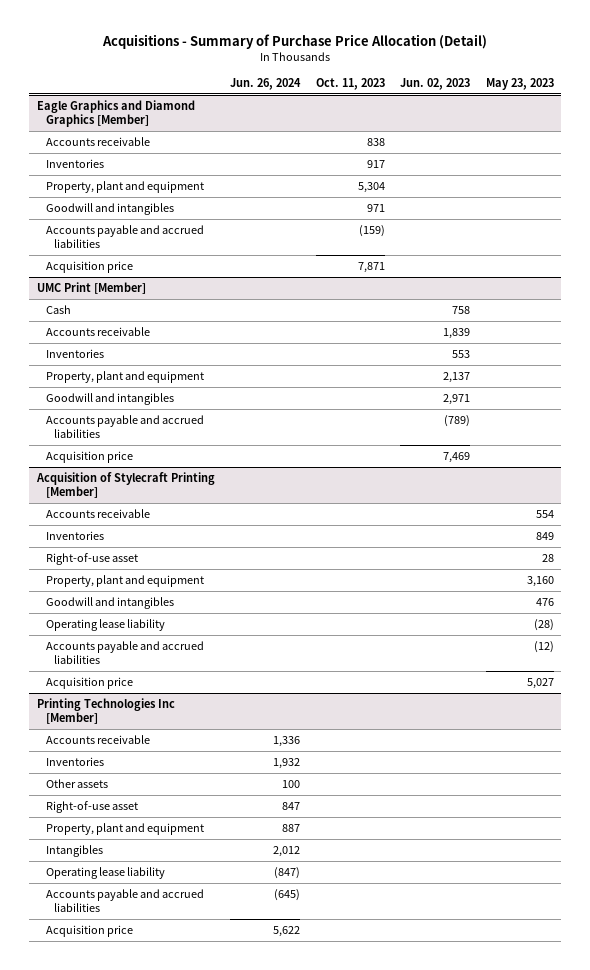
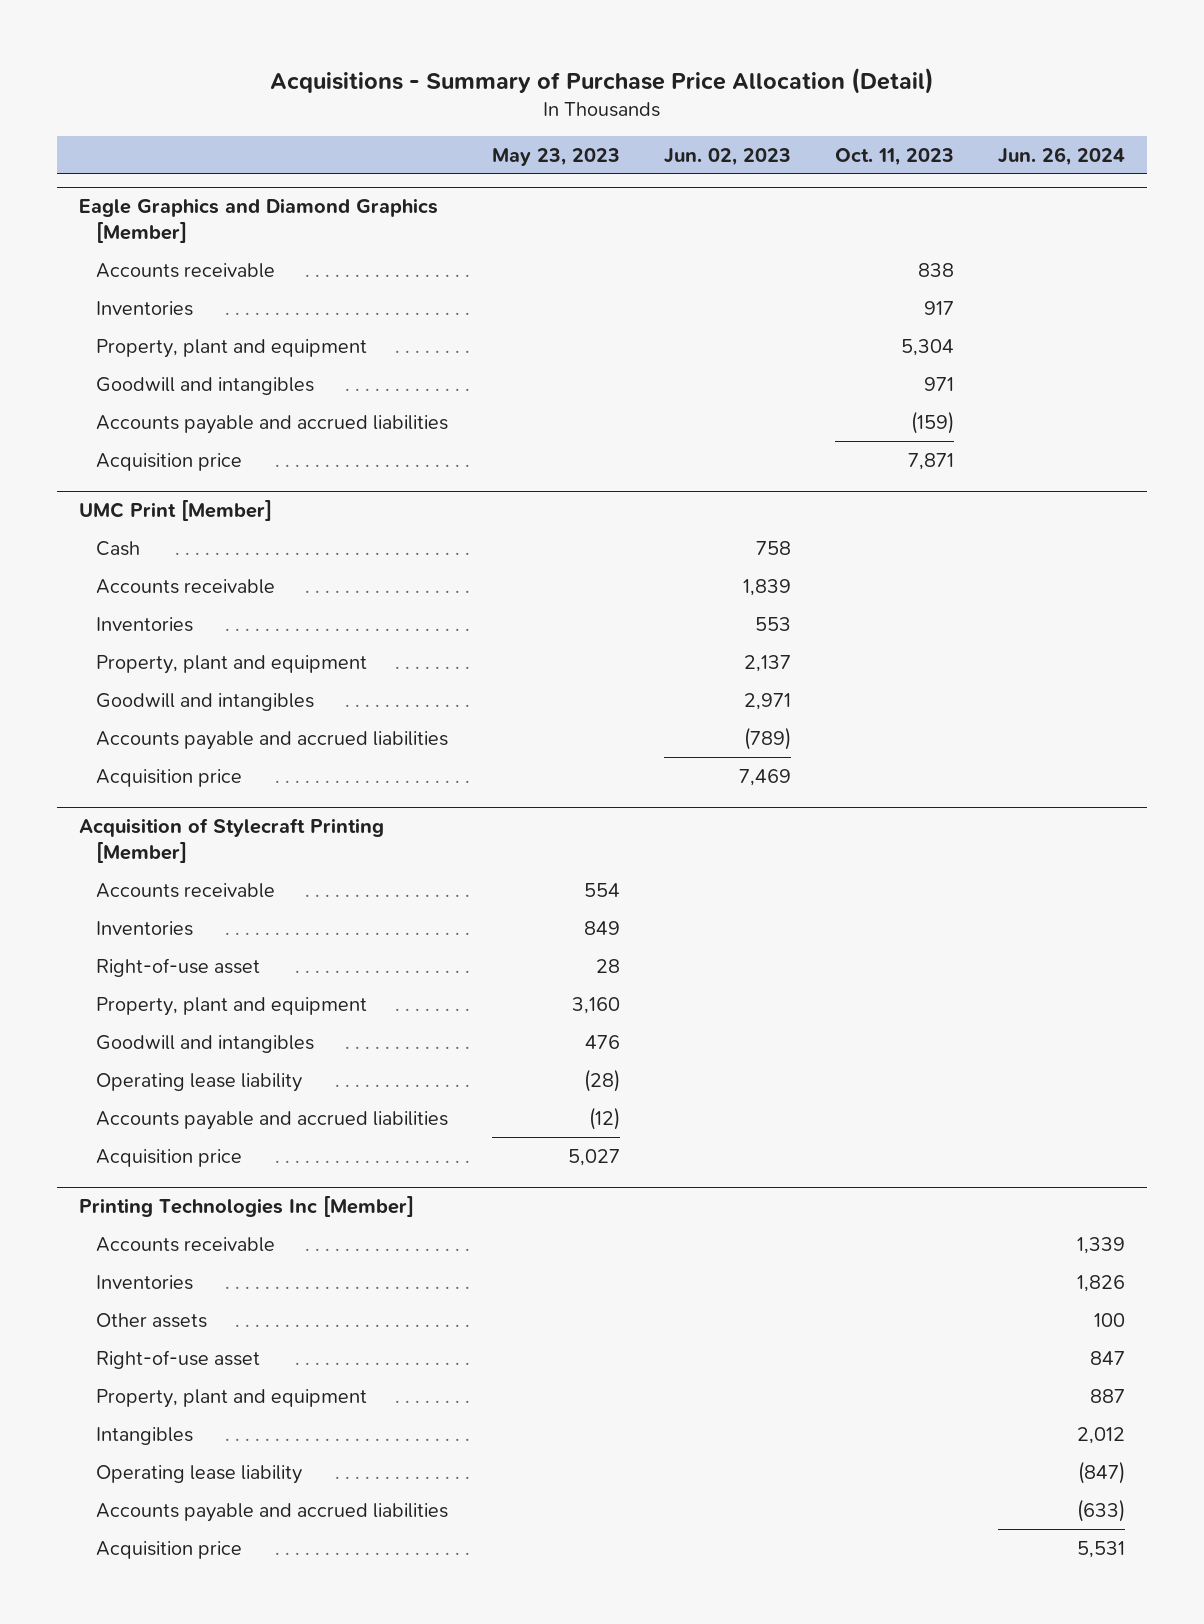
- | Jun. 26, 2024 | Oct. 11, 2023 | Jun. 02, 2023 | May 23, 2023
+ | May 23, 2023 | Jun. 02, 2023 | Oct. 11, 2023 | Jun. 26, 2024
@ Printing Technologies Inc [Member]
- Accounts receivable | 1,336 | | |
- Inventories | 1,932 | | |
+ Accounts receivable | | | | 1,339
+ Inventories | | | | 1,826
- Accounts payable and accrued liabilities | (645) | | |
- Acquisition price | 5,622 | | |
+ Accounts payable and accrued liabilities | | | | (633)
+ Acquisition price | | | | 5,531

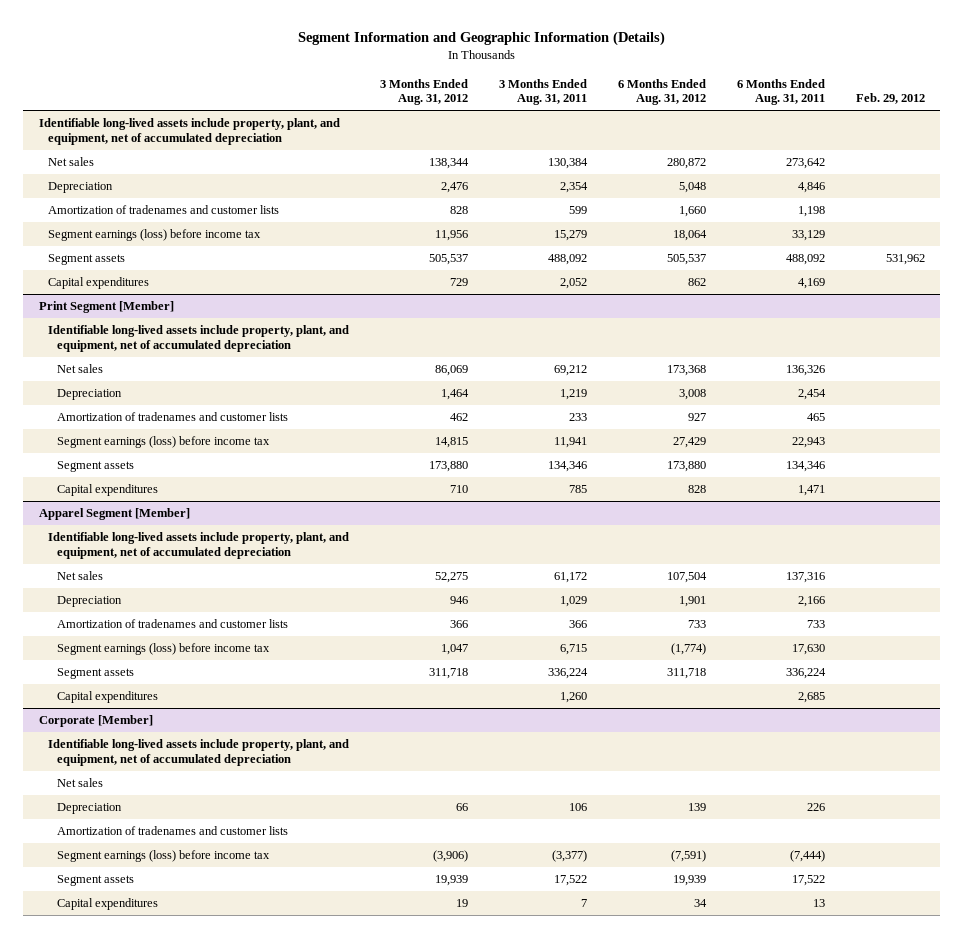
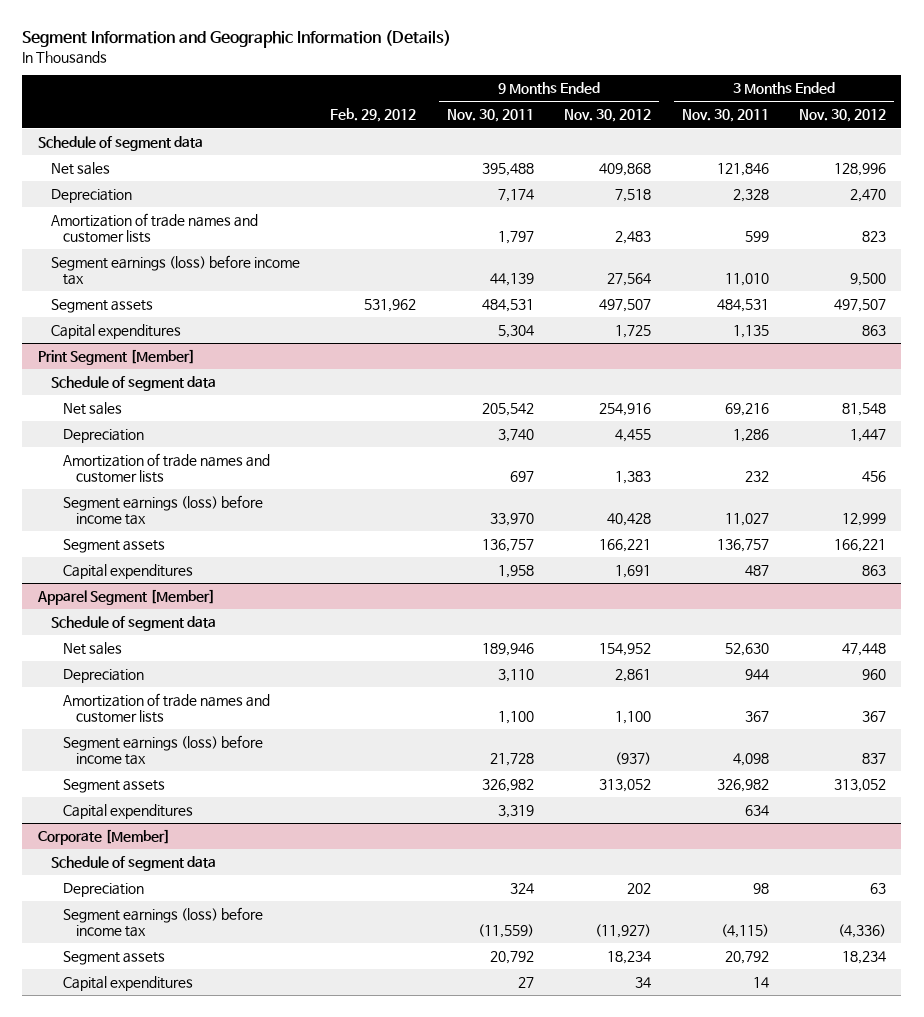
- | 3 Months Ended Aug. 31, 2012 | 3 Months Ended Aug. 31, 2011 | 6 Months Ended Aug. 31, 2012 | 6 Months Ended Aug. 31, 2011 | Feb. 29, 2012
+ | Feb. 29, 2012 | 9 Months Ended Nov. 30, 2011 | 9 Months Ended Nov. 30, 2012 | 3 Months Ended Nov. 30, 2011 | 3 Months Ended Nov. 30, 2012
- Identifiable long-lived assets include property, plant, and equipment, net of accumulated depreciation
+ Schedule of segment data
- Amortization of tradenames and customer lists | 828 | 599 | 1,660 | 1,198 |
+ Amortization of trade names and customer lists | | 1,797 | 2,483 | 599 | 823
@ Print Segment [Member]
- Identifiable long-lived assets include property, plant, and equipment, net of accumulated depreciation
+ Schedule of segment data
- Amortization of tradenames and customer lists | 462 | 233 | 927 | 465 |
+ Amortization of trade names and customer lists | | 697 | 1,383 | 232 | 456
@ Apparel Segment [Member]
- Identifiable long-lived assets include property, plant, and equipment, net of accumulated depreciation
+ Schedule of segment data
- Amortization of tradenames and customer lists | 366 | 366 | 733 | 733 |
+ Amortization of trade names and customer lists | | 1,100 | 1,100 | 367 | 367
@ Corporate [Member]
- Identifiable long-lived assets include property, plant, and equipment, net of accumulated depreciation
- Net sales
+ Schedule of segment data
- Amortization of tradenames and customer lists

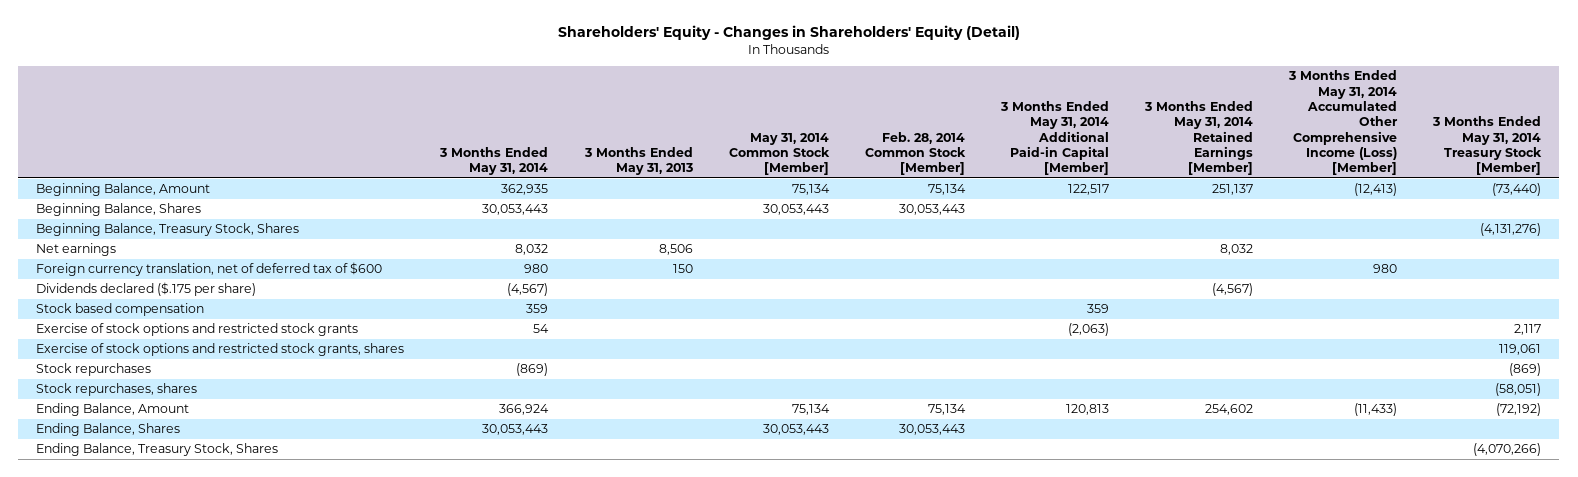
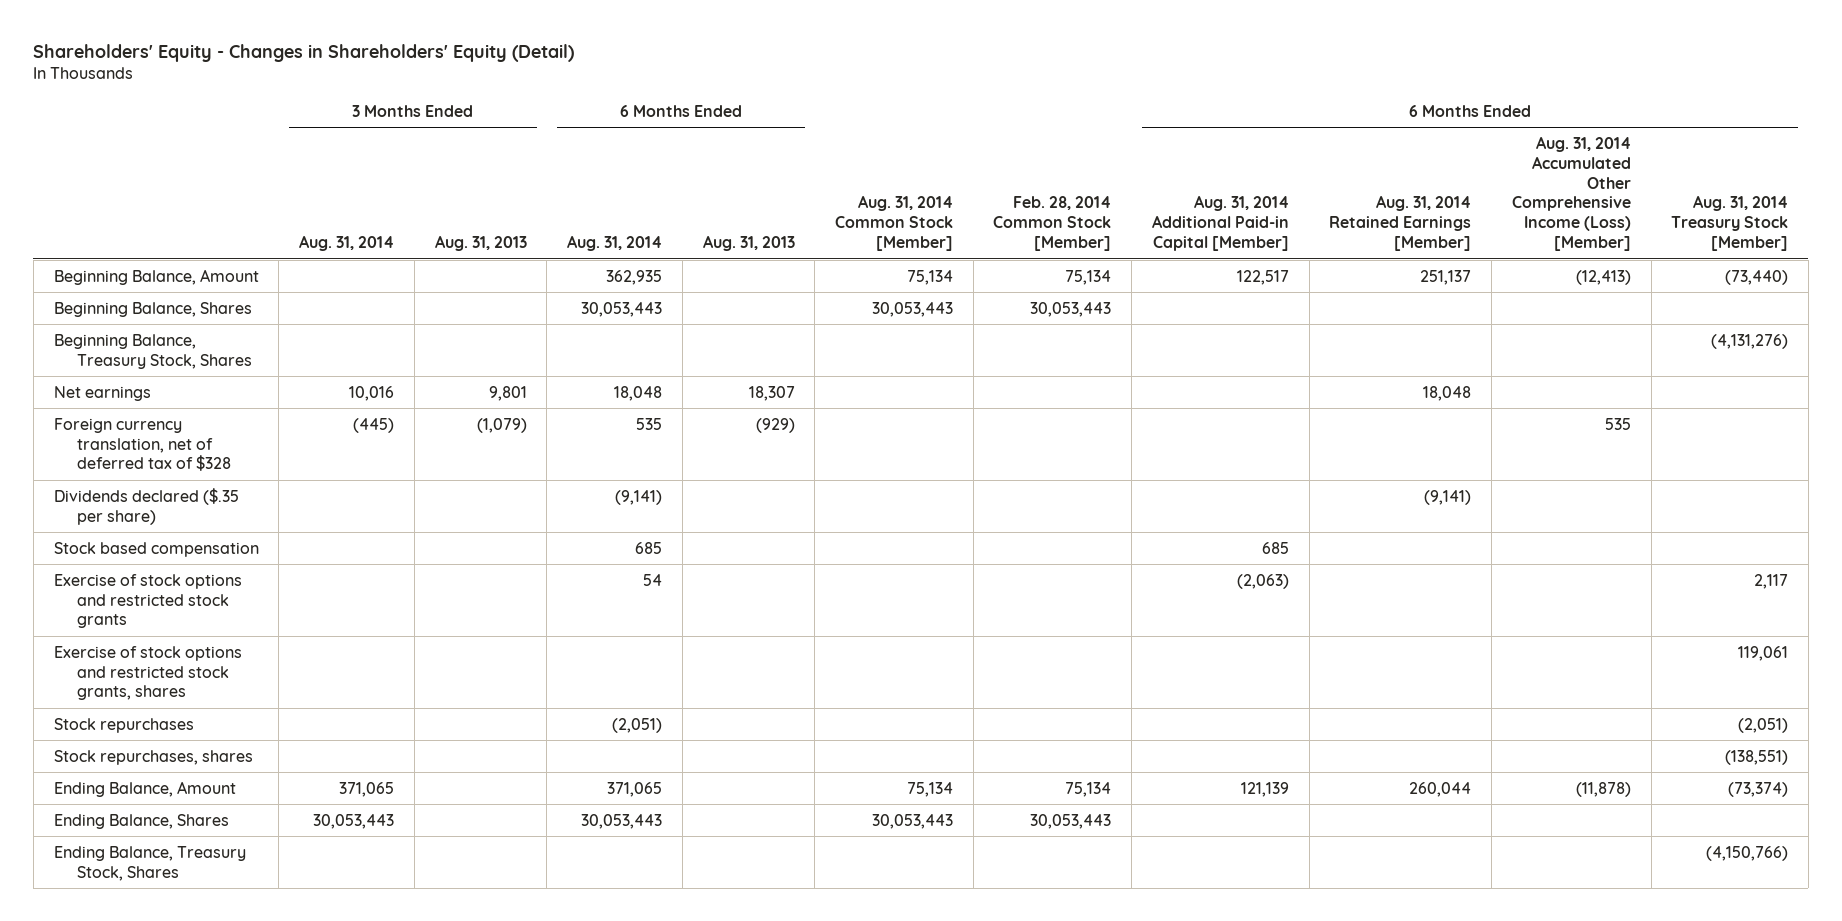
- | 3 Months Ended May 31, 2014 | 3 Months Ended May 31, 2013 | May 31, 2014 Common Stock [Member] | Feb. 28, 2014 Common Stock [Member] | 3 Months Ended May 31, 2014 Additional Paid-in Capital [Member] | 3 Months Ended May 31, 2014 Retained Earnings [Member] | 3 Months Ended May 31, 2014 Accumulated Other Comprehensive Income (Loss) [Member] | 3 Months Ended May 31, 2014 Treasury Stock [Member]
+ | 3 Months Ended Aug. 31, 2014 | 3 Months Ended Aug. 31, 2013 | 6 Months Ended Aug. 31, 2014 | 6 Months Ended Aug. 31, 2013 | Aug. 31, 2014 Common Stock [Member] | Feb. 28, 2014 Common Stock [Member] | 6 Months Ended Aug. 31, 2014 Additional Paid-in Capital [Member] | 6 Months Ended Aug. 31, 2014 Retained Earnings [Member] | 6 Months Ended Aug. 31, 2014 Accumulated Other Comprehensive Income (Loss) [Member] | 6 Months Ended Aug. 31, 2014 Treasury Stock [Member]
- Foreign currency translation, net of deferred tax of $600 | 980 | 150 | | | | | 980 |
- Dividends declared ($.175 per share) | (4,567) | | | | | (4,567) | |
+ Foreign currency translation, net of deferred tax of $328 | (445) | (1,079) | 535 | (929) | | | | | 535 |
+ Dividends declared ($.35 per share) | | | (9,141) | | | | | (9,141) | |

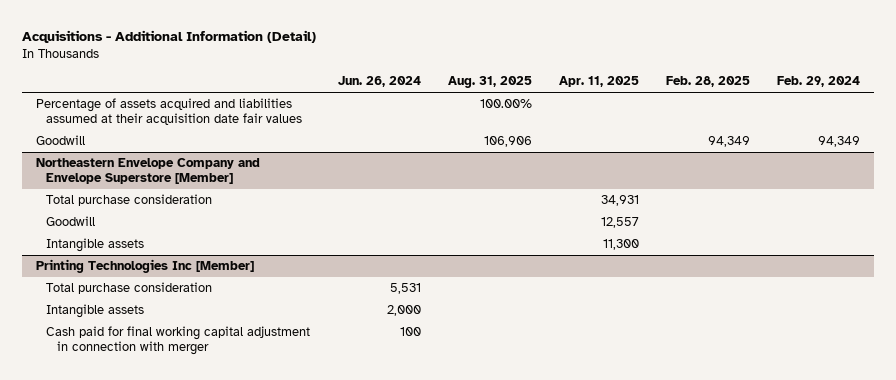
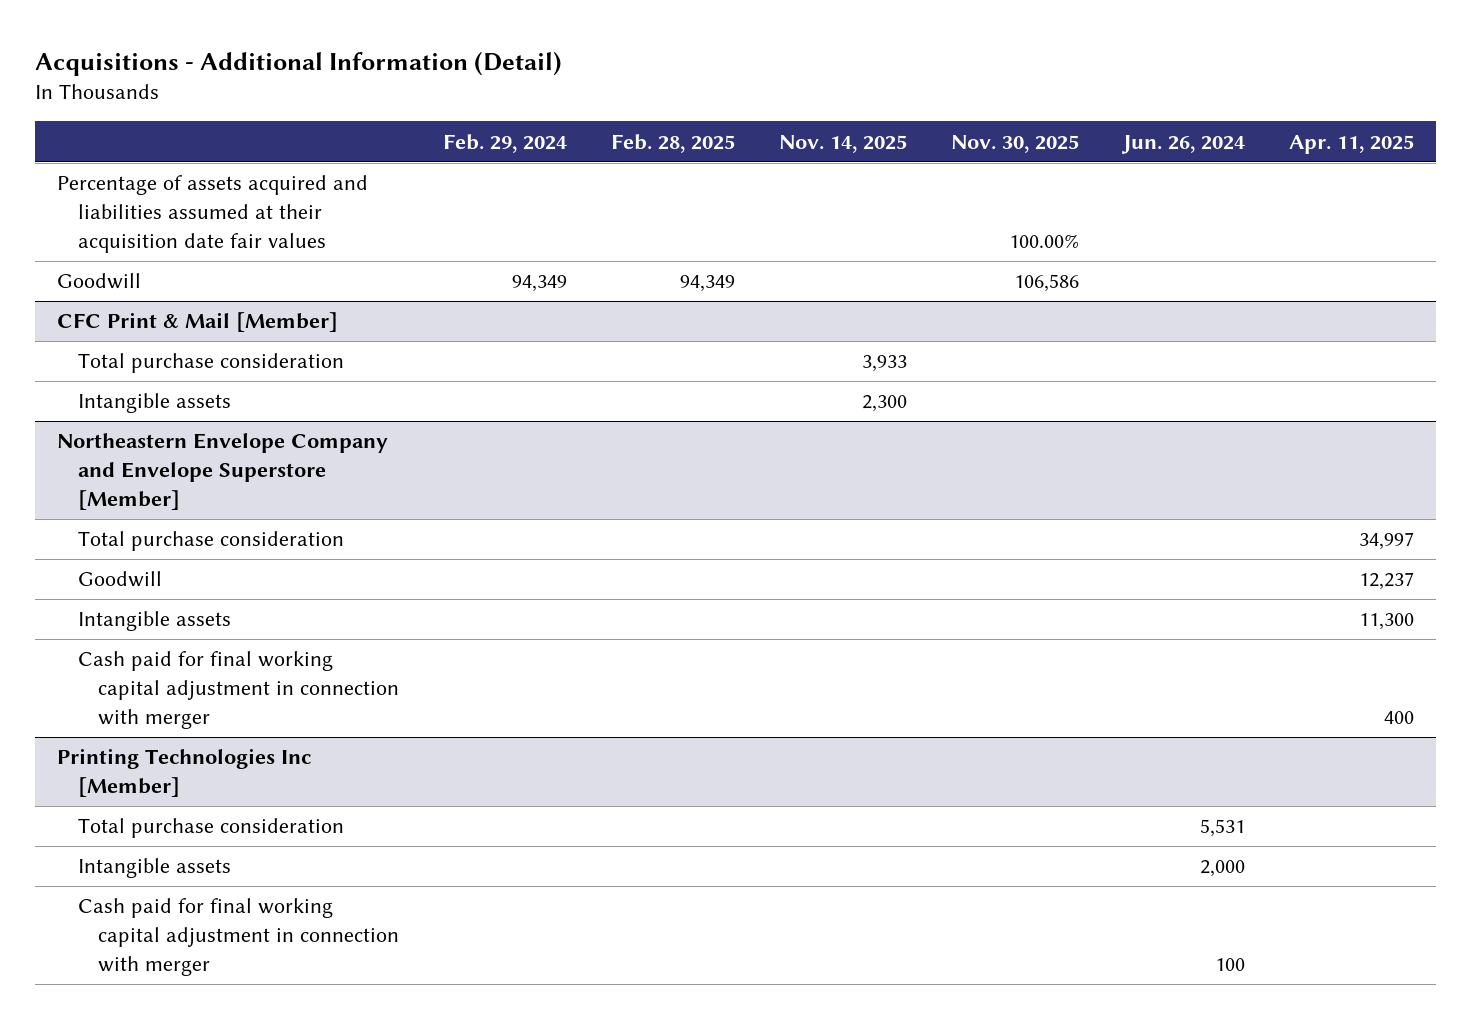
- | Jun. 26, 2024 | Aug. 31, 2025 | Apr. 11, 2025 | Feb. 28, 2025 | Feb. 29, 2024
+ | Feb. 29, 2024 | Feb. 28, 2025 | Nov. 14, 2025 | Nov. 30, 2025 | Jun. 26, 2024 | Apr. 11, 2025
+ CFC Print & Mail [Member]
+ Total purchase consideration | | | 3,933 | | |
+ Intangible assets | | | 2,300 | | |
@ Northeastern Envelope Company and Envelope Superstore [Member]
- Total purchase consideration | | | 34,931 | |
- Goodwill | | | 12,557 | |
+ Total purchase consideration | | | | | | 34,997
+ Goodwill | | | | | | 12,237
+ Cash paid for final working capital adjustment in connection with merger | | | | | | 400

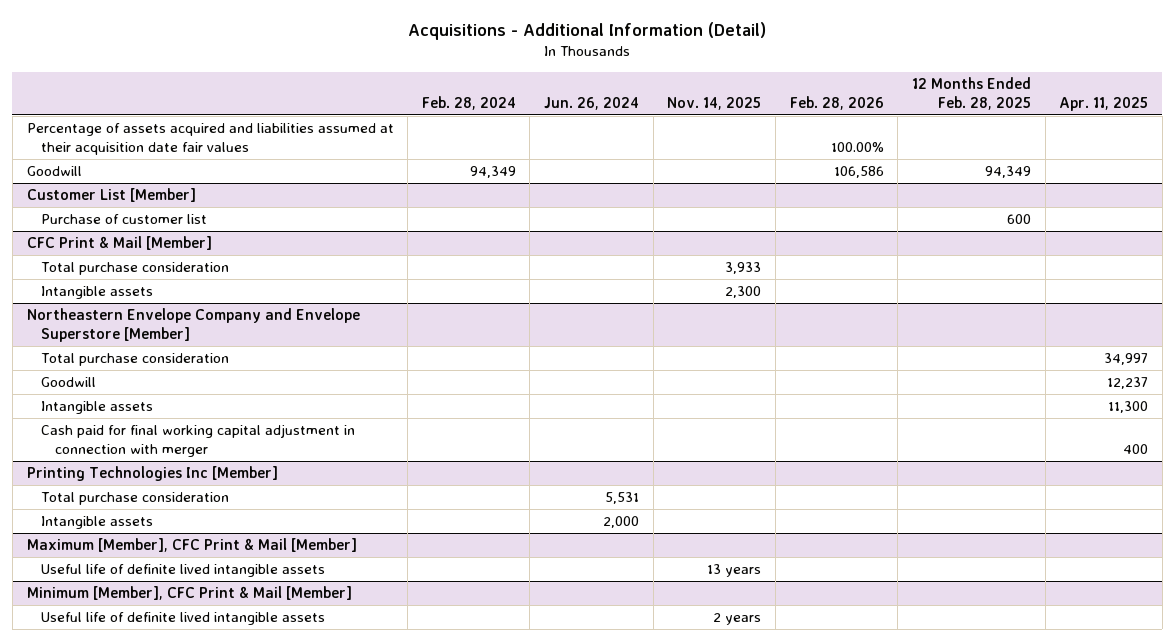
- | Feb. 29, 2024 | Feb. 28, 2025 | Nov. 14, 2025 | Nov. 30, 2025 | Jun. 26, 2024 | Apr. 11, 2025
+ | Feb. 28, 2024 | Jun. 26, 2024 | Nov. 14, 2025 | Feb. 28, 2026 | 12 Months Ended Feb. 28, 2025 | Apr. 11, 2025
+ Customer List [Member]
+ Purchase of customer list | | | | | 600 |
@ Printing Technologies Inc [Member]
- Cash paid for final working capital adjustment in connection with merger | | | | | 100 |
+ Maximum [Member], CFC Print & Mail [Member]
+ Useful life of definite lived intangible assets | | | 13 years | | |
+ Minimum [Member], CFC Print & Mail [Member]
+ Useful life of definite lived intangible assets | | | 2 years | | |

